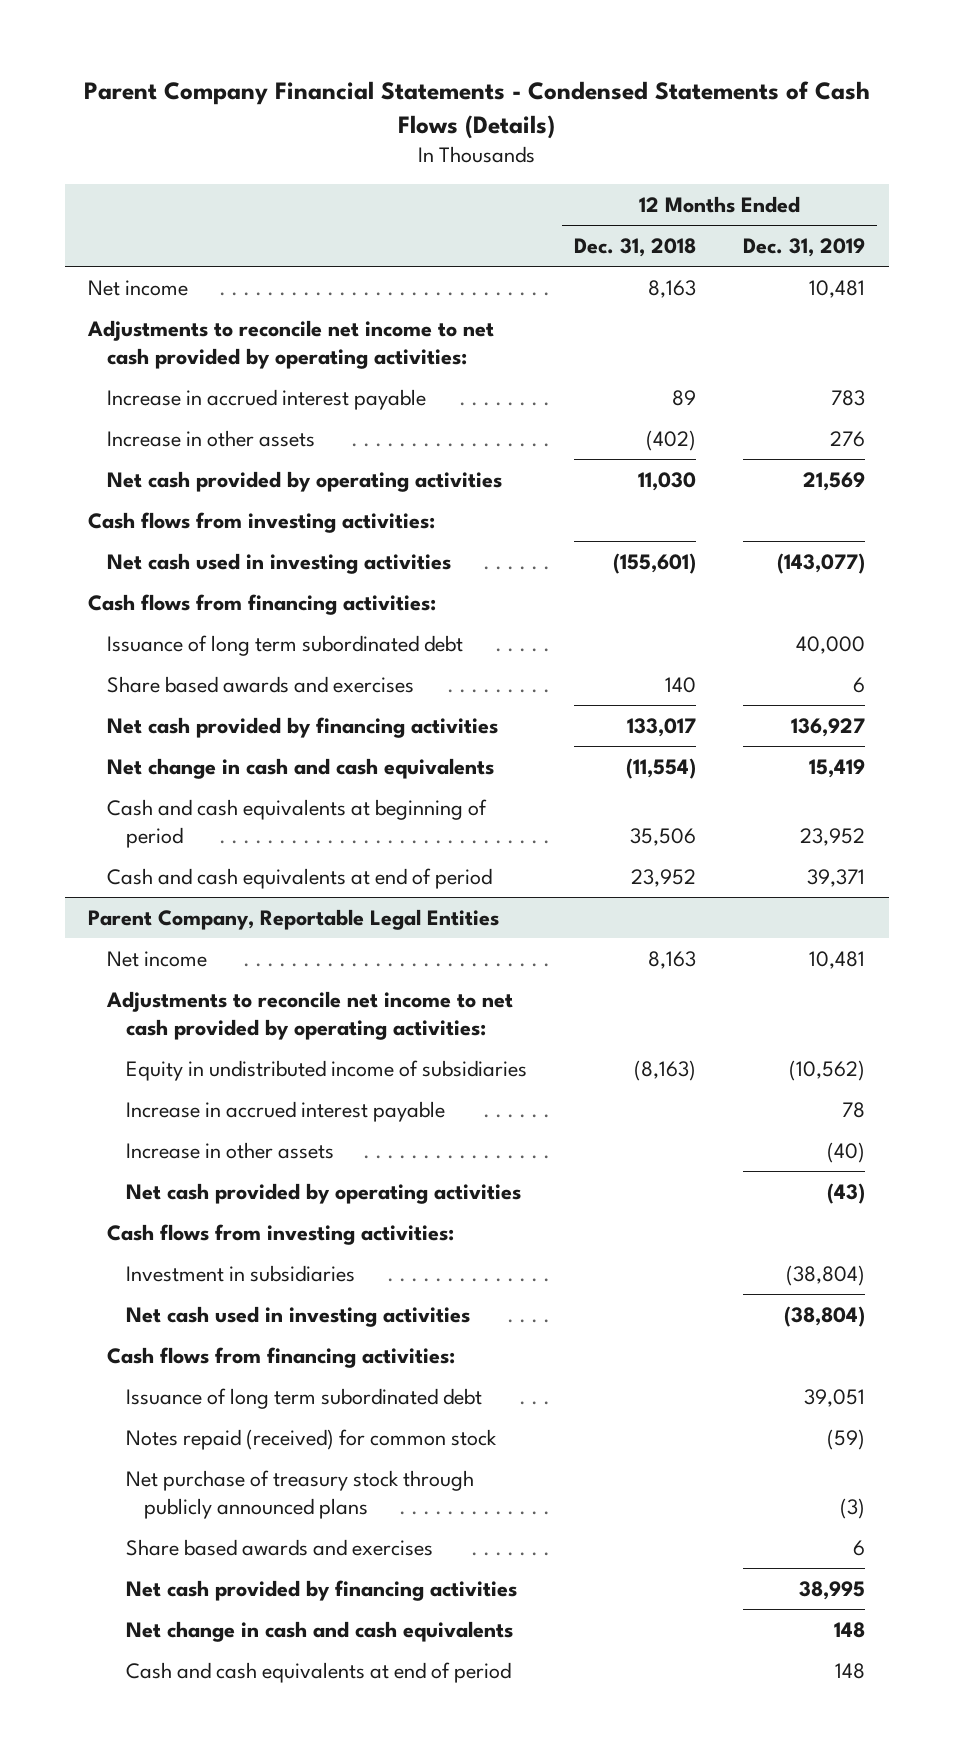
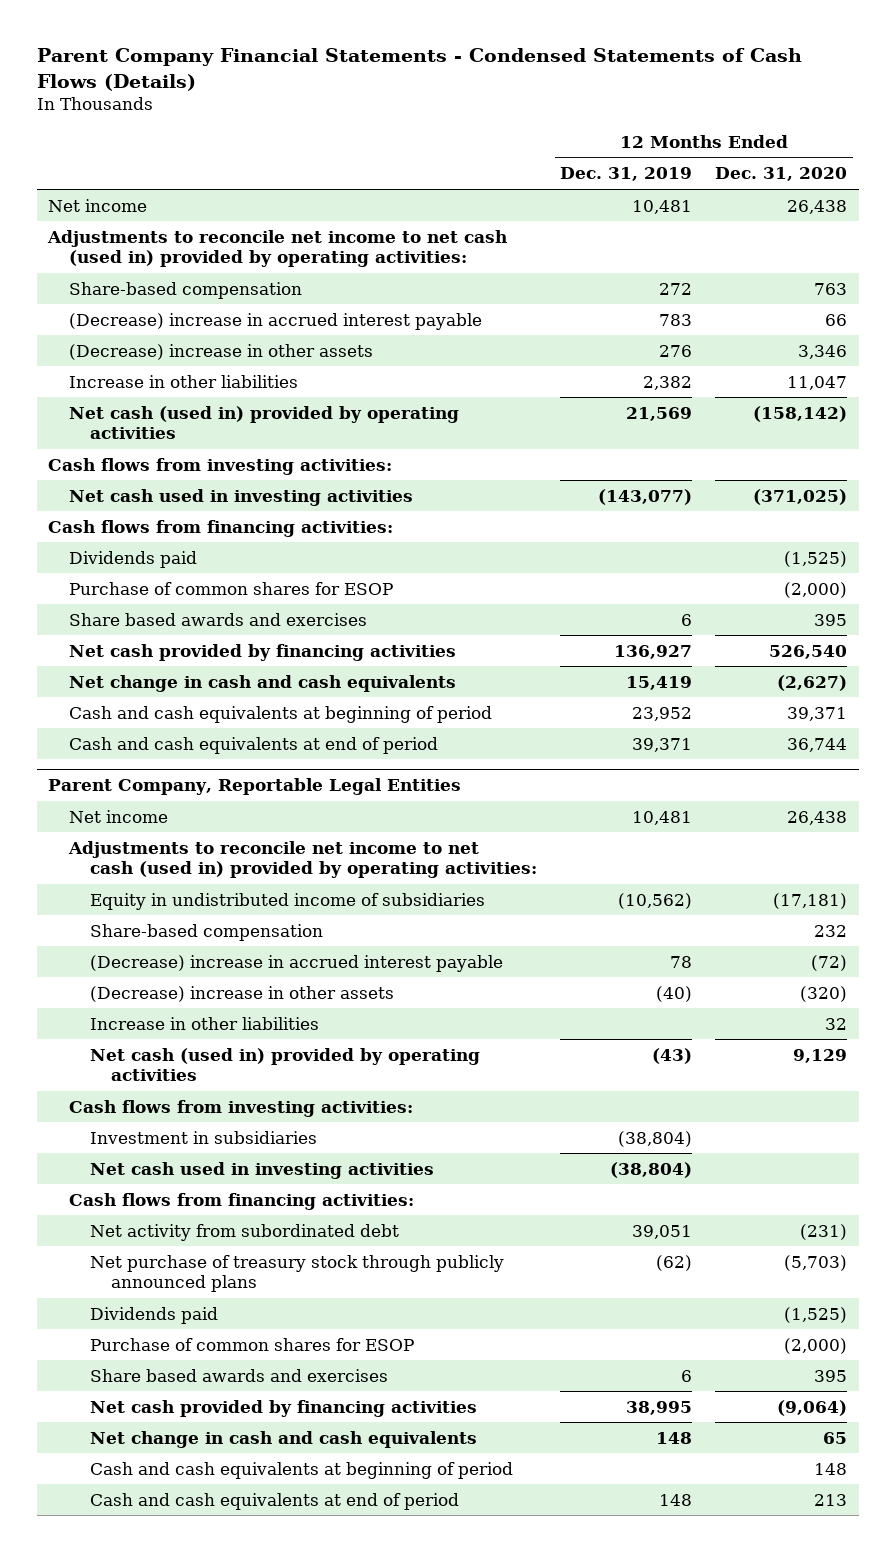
- | 12 Months Ended Dec. 31, 2018 | 12 Months Ended Dec. 31, 2019
+ | 12 Months Ended Dec. 31, 2019 | 12 Months Ended Dec. 31, 2020
- Adjustments to reconcile net income to net cash provided by operating activities:
- Increase in accrued interest payable | 89 | 783
- Increase in other assets | (402) | 276
- Net cash provided by operating activities | 11,030 | 21,569
+ Adjustments to reconcile net income to net cash (used in) provided by operating activities:
+ Share-based compensation | 272 | 763
+ (Decrease) increase in accrued interest payable | 783 | 66
+ (Decrease) increase in other assets | 276 | 3,346
+ Increase in other liabilities | 2,382 | 11,047
+ Net cash (used in) provided by operating activities | 21,569 | (158,142)
- Issuance of long term subordinated debt | | 40,000
+ Dividends paid | | (1,525)
+ Purchase of common shares for ESOP | | (2,000)
@ Parent Company, Reportable Legal Entities
- Adjustments to reconcile net income to net cash provided by operating activities:
+ Adjustments to reconcile net income to net cash (used in) provided by operating activities:
- Increase in accrued interest payable | | 78
- Increase in other assets | | (40)
- Net cash provided by operating activities | | (43)
+ Share-based compensation | | 232
+ (Decrease) increase in accrued interest payable | 78 | (72)
+ (Decrease) increase in other assets | (40) | (320)
+ Increase in other liabilities | | 32
+ Net cash (used in) provided by operating activities | (43) | 9,129
- Issuance of long term subordinated debt | | 39,051
- Notes repaid (received) for common stock | | (59)
- Net purchase of treasury stock through publicly announced plans | | (3)
+ Net activity from subordinated debt | 39,051 | (231)
+ Net purchase of treasury stock through publicly announced plans | (62) | (5,703)
+ Dividends paid | | (1,525)
+ Purchase of common shares for ESOP | | (2,000)
+ Cash and cash equivalents at beginning of period | | 148

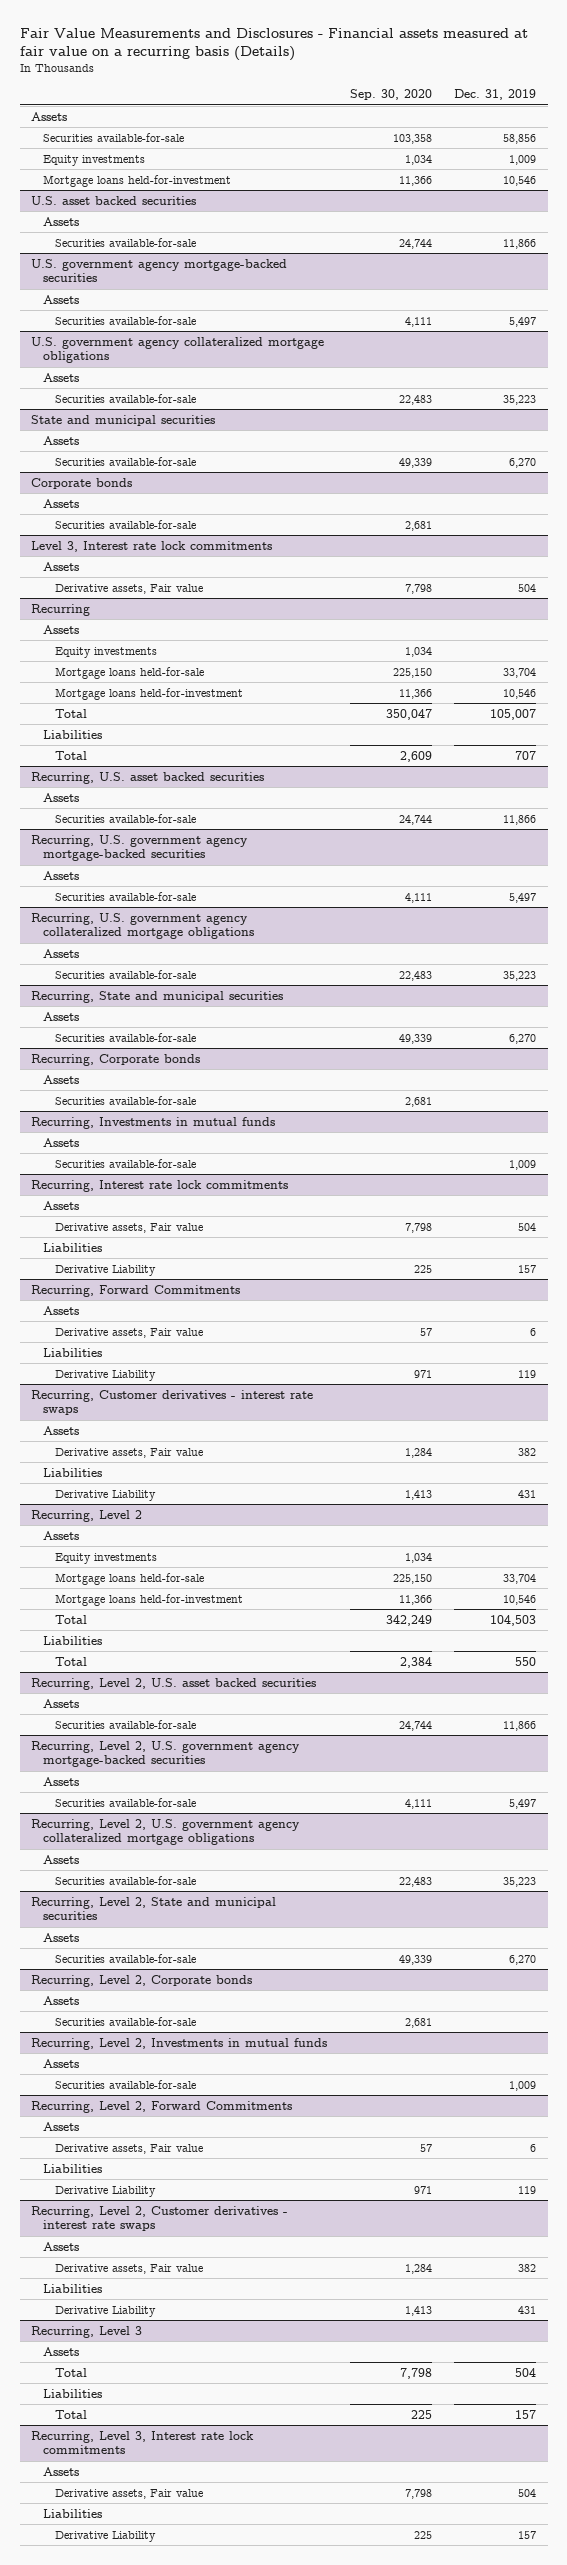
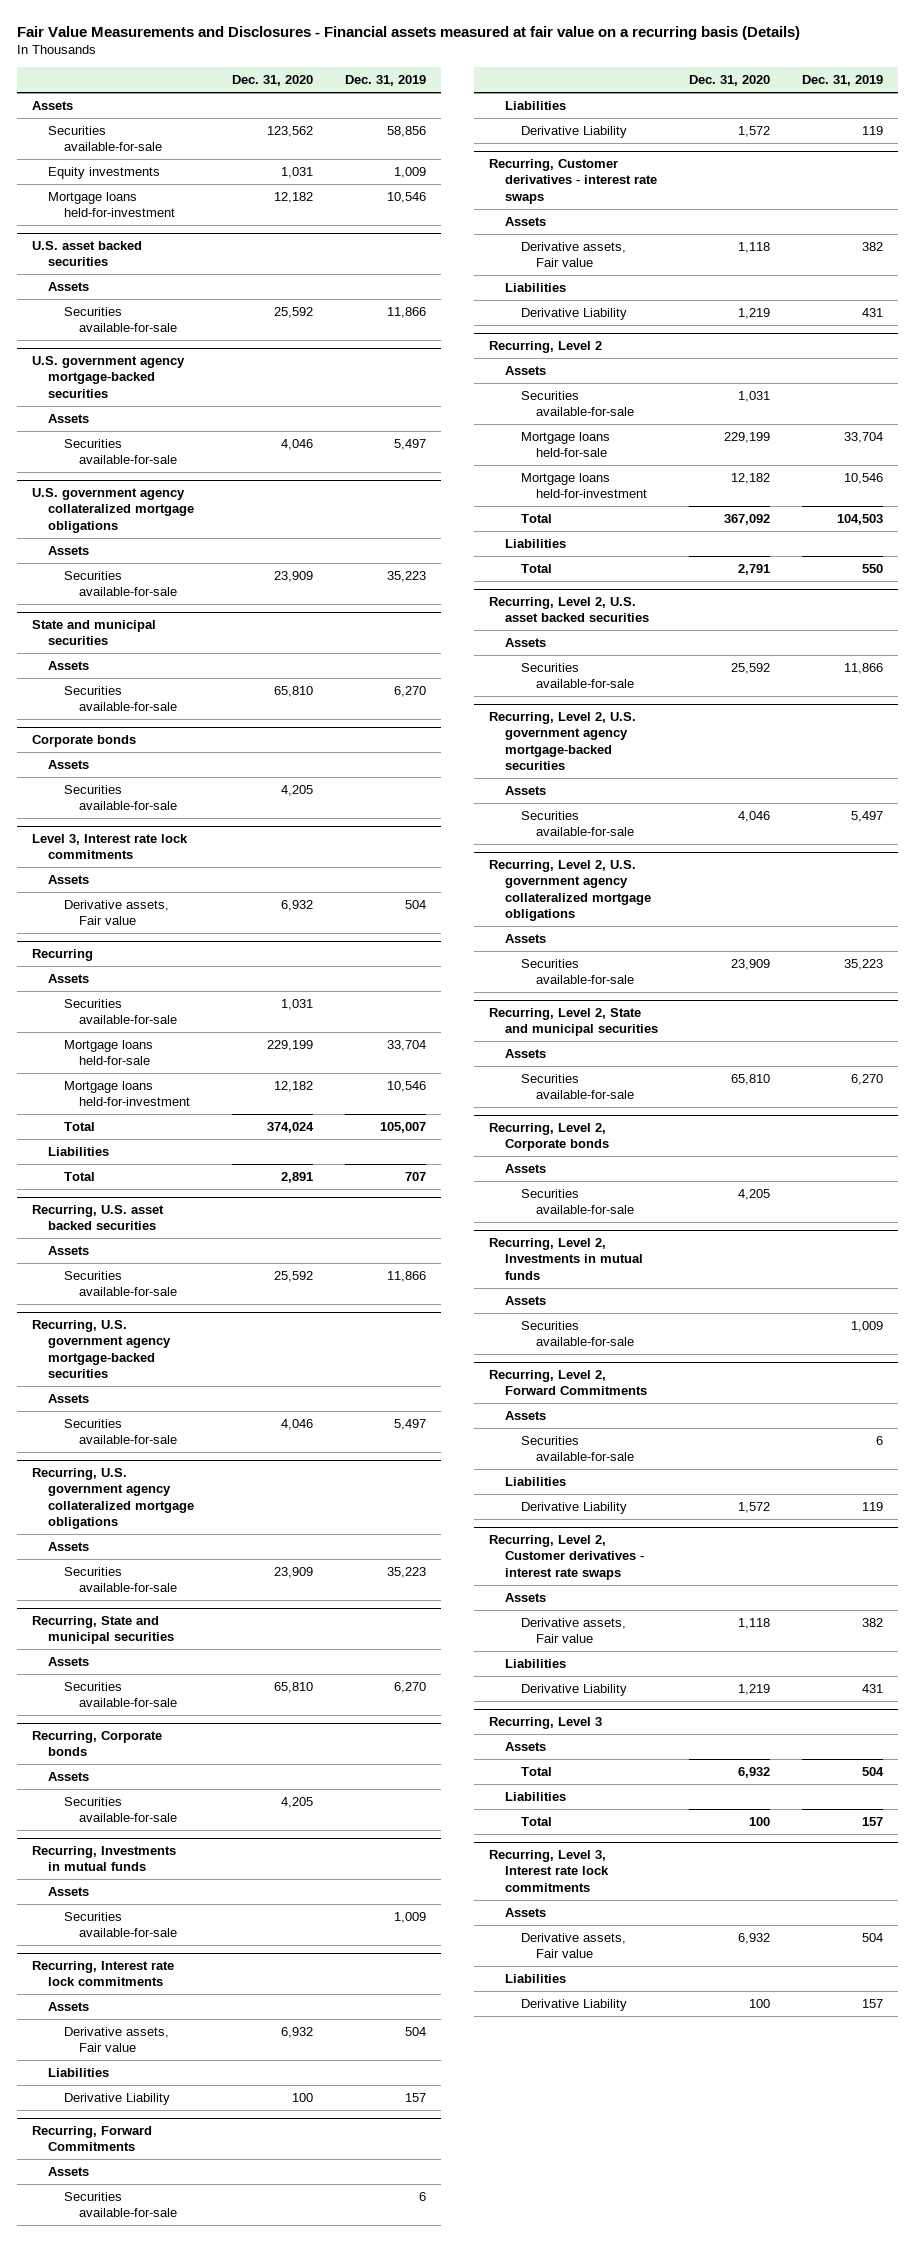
- | Sep. 30, 2020 | Dec. 31, 2019
+ | Dec. 31, 2020 | Dec. 31, 2019
@ Recurring
- Equity investments | 1,034 |
+ Securities available-for-sale | 1,031 |
@ Recurring, Forward Commitments
- Derivative assets, Fair value | 57 | 6
+ Securities available-for-sale | | 6
@ Recurring, Level 2
- Equity investments | 1,034 |
+ Securities available-for-sale | 1,031 |
@ Recurring, Level 2, Forward Commitments
- Derivative assets, Fair value | 57 | 6
+ Securities available-for-sale | | 6

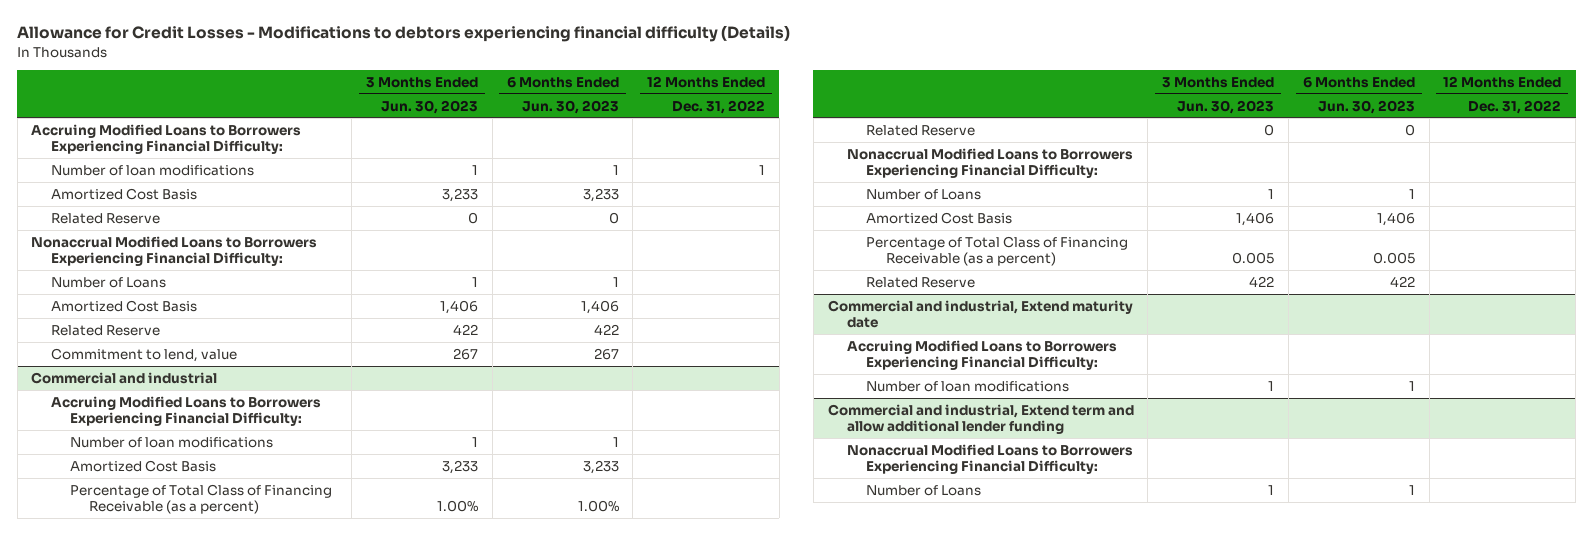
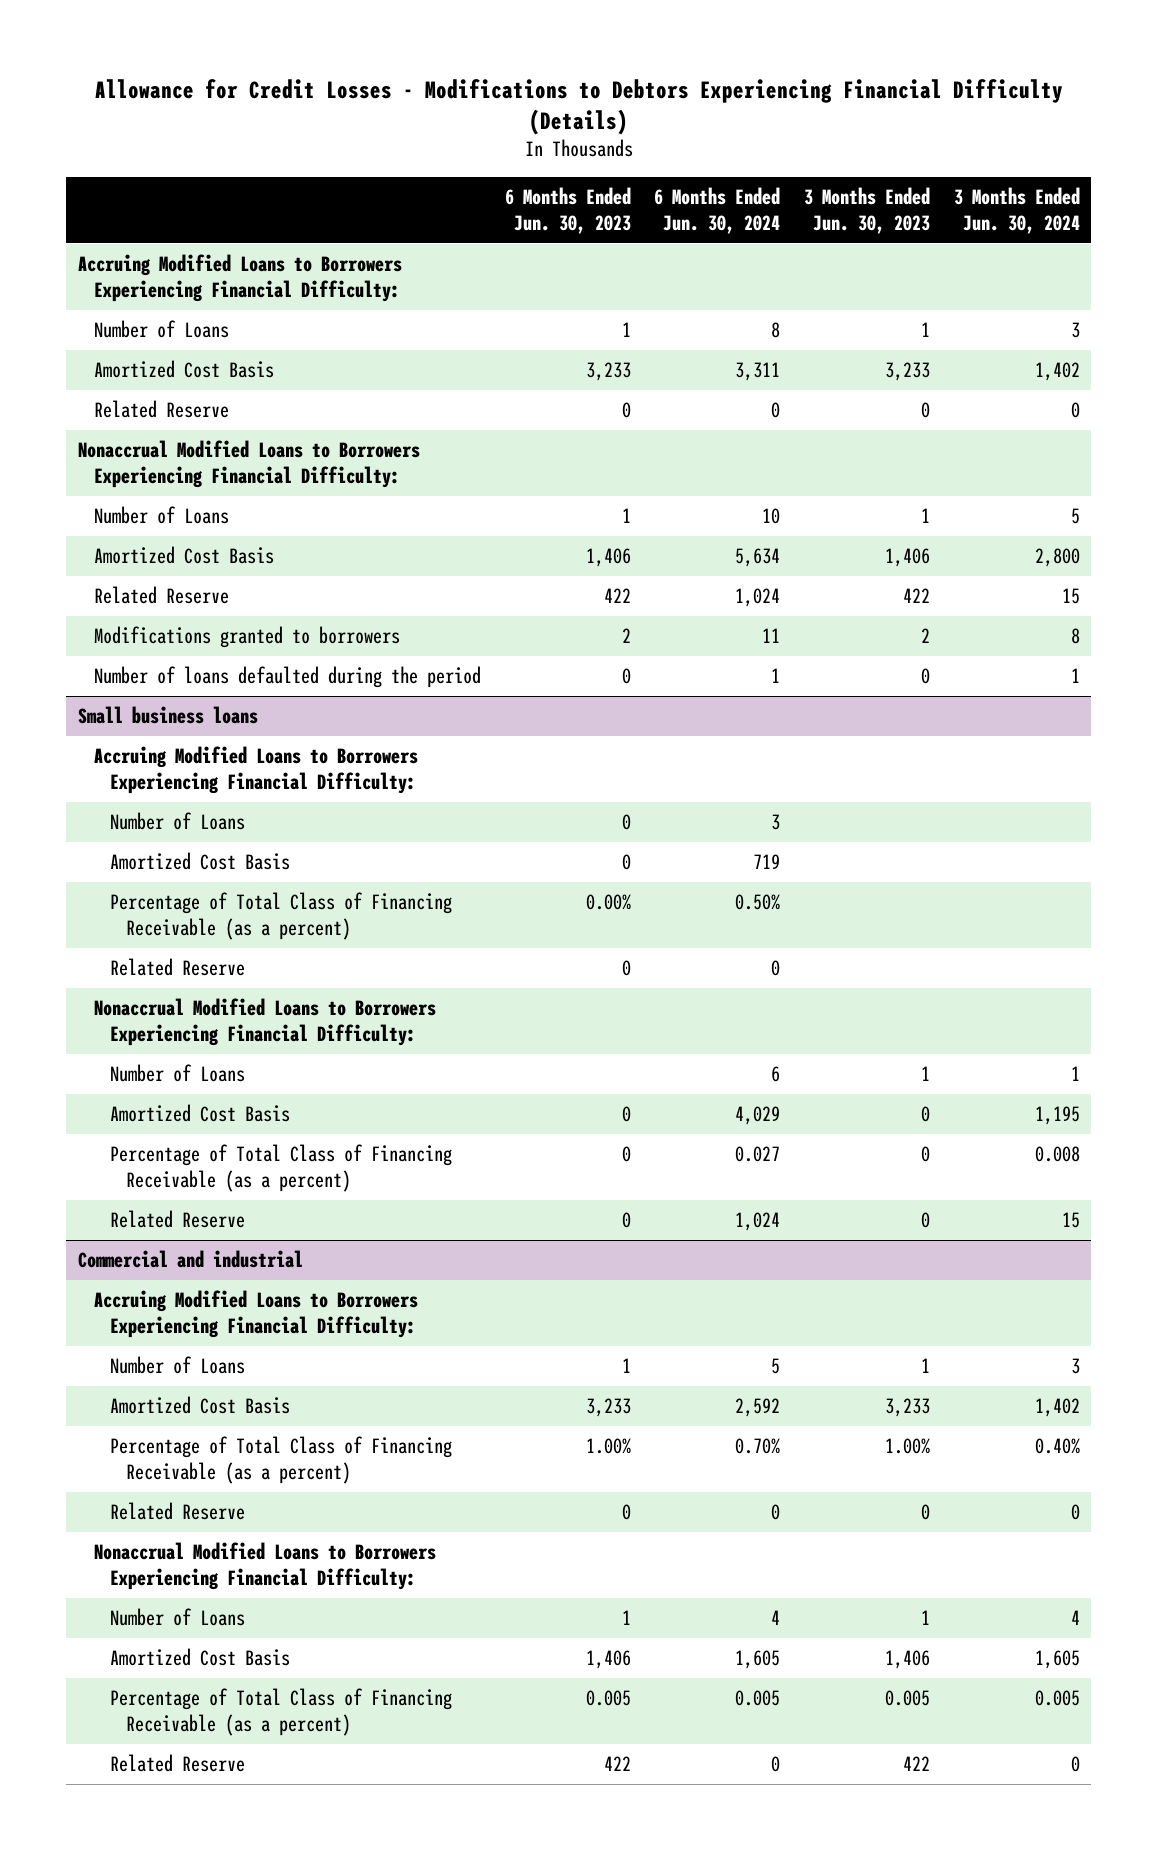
- Allowance for Credit Losses - Modifications to debtors experiencing financial difficulty (Details)
+ Allowance for Credit Losses - Modifications to Debtors Experiencing Financial Difficulty (Details)
- | 3 Months Ended Jun. 30, 2023 | 6 Months Ended Jun. 30, 2023 | 12 Months Ended Dec. 31, 2022
+ | 6 Months Ended Jun. 30, 2023 | 6 Months Ended Jun. 30, 2024 | 3 Months Ended Jun. 30, 2023 | 3 Months Ended Jun. 30, 2024
- Number of loan modifications | 1 | 1 | 1
+ Number of Loans | 1 | 8 | 1 | 3
- Commitment to lend, value | 267 | 267 |
+ Modifications granted to borrowers | 2 | 11 | 2 | 8
+ Number of loans defaulted during the period | 0 | 1 | 0 | 1
+ Small business loans
+ Accruing Modified Loans to Borrowers Experiencing Financial Difficulty:
+ Number of Loans | 0 | 3 | |
+ Amortized Cost Basis | 0 | 719 | |
+ Percentage of Total Class of Financing Receivable (as a percent) | 0.00% | 0.50% | |
+ Related Reserve | 0 | 0 | |
+ Nonaccrual Modified Loans to Borrowers Experiencing Financial Difficulty:
+ Number of Loans | | 6 | 1 | 1
+ Amortized Cost Basis | 0 | 4,029 | 0 | 1,195
+ Percentage of Total Class of Financing Receivable (as a percent) | 0 | 0.027 | 0 | 0.008
+ Related Reserve | 0 | 1,024 | 0 | 15
@ Commercial and industrial
- Number of loan modifications | 1 | 1 |
+ Number of Loans | 1 | 5 | 1 | 3
- Commercial and industrial, Extend maturity date
- Accruing Modified Loans to Borrowers Experiencing Financial Difficulty:
- Number of loan modifications | 1 | 1 |
- Commercial and industrial, Extend term and allow additional lender funding
- Nonaccrual Modified Loans to Borrowers Experiencing Financial Difficulty:
- Number of Loans | 1 | 1 |

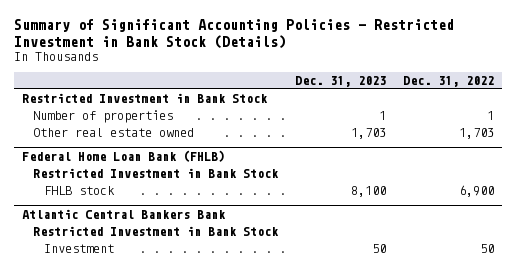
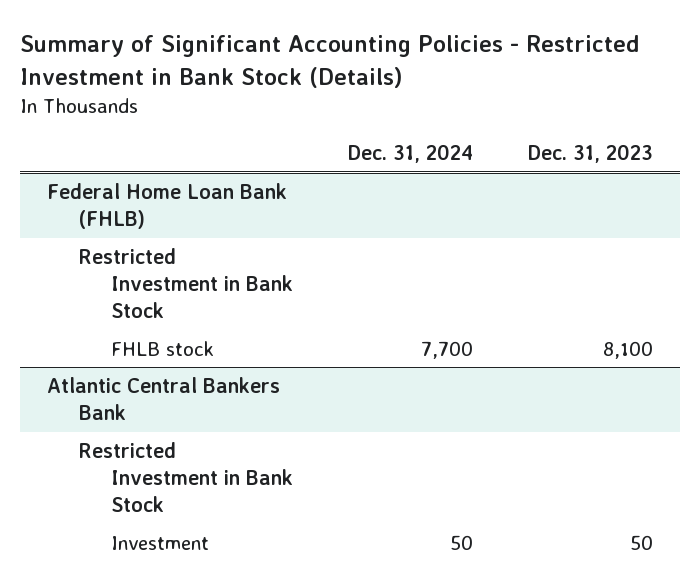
- | Dec. 31, 2023 | Dec. 31, 2022
+ | Dec. 31, 2024 | Dec. 31, 2023
- Restricted Investment in Bank Stock
- Number of properties | 1 | 1
- Other real estate owned | 1,703 | 1,703

